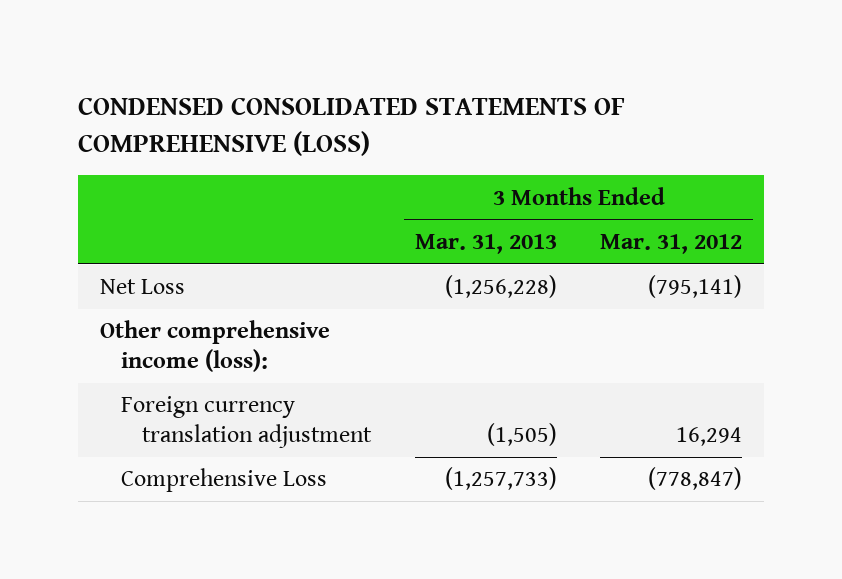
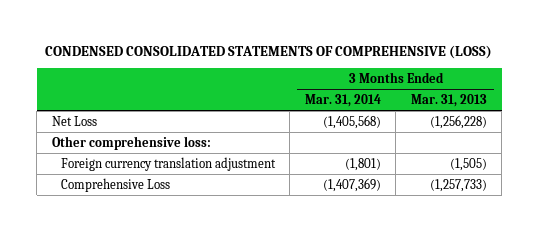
- | 3 Months Ended Mar. 31, 2013 | 3 Months Ended Mar. 31, 2012
+ | 3 Months Ended Mar. 31, 2014 | 3 Months Ended Mar. 31, 2013
- Other comprehensive income (loss):
+ Other comprehensive loss:

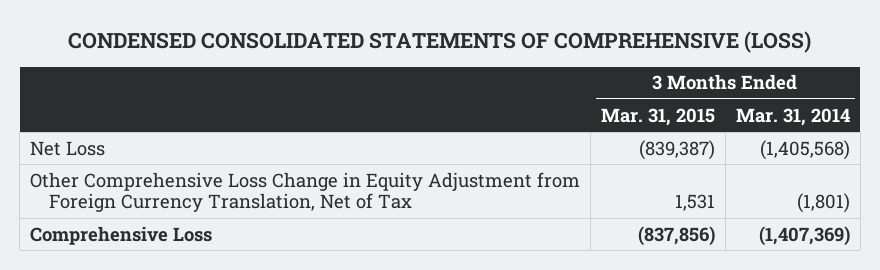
- | 3 Months Ended Mar. 31, 2014 | 3 Months Ended Mar. 31, 2013
+ | 3 Months Ended Mar. 31, 2015 | 3 Months Ended Mar. 31, 2014
- Other comprehensive loss:
- Foreign currency translation adjustment | (1,801) | (1,505)
+ Other Comprehensive Loss Change in Equity Adjustment from Foreign Currency Translation, Net of Tax | 1,531 | (1,801)

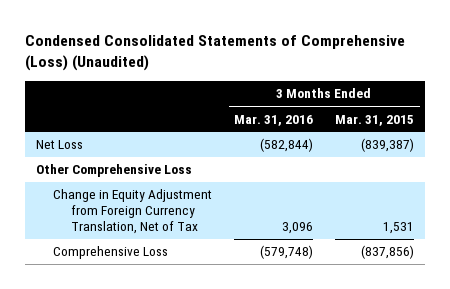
- CONDENSED CONSOLIDATED STATEMENTS OF COMPREHENSIVE (LOSS)
+ Condensed Consolidated Statements of Comprehensive (Loss) (Unaudited)
- | 3 Months Ended Mar. 31, 2015 | 3 Months Ended Mar. 31, 2014
+ | 3 Months Ended Mar. 31, 2016 | 3 Months Ended Mar. 31, 2015
- Other Comprehensive Loss Change in Equity Adjustment from Foreign Currency Translation, Net of Tax | 1,531 | (1,801)
+ Other Comprehensive Loss
+ Change in Equity Adjustment from Foreign Currency Translation, Net of Tax | 3,096 | 1,531

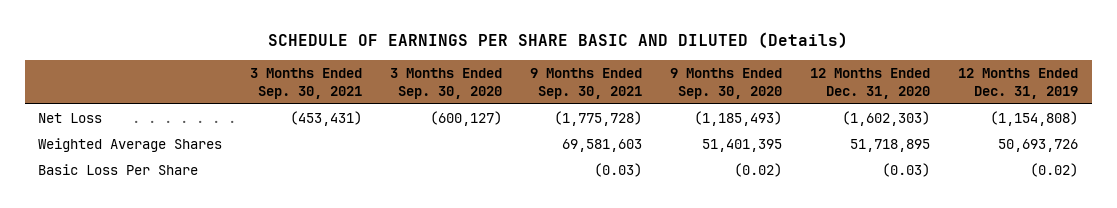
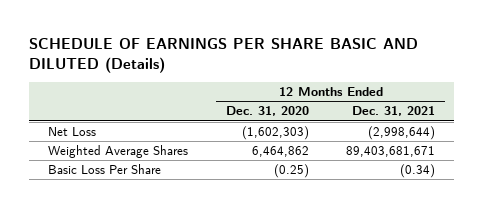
- | 3 Months Ended Sep. 30, 2021 | 3 Months Ended Sep. 30, 2020 | 9 Months Ended Sep. 30, 2021 | 9 Months Ended Sep. 30, 2020 | 12 Months Ended Dec. 31, 2020 | 12 Months Ended Dec. 31, 2019
+ | 12 Months Ended Dec. 31, 2020 | 12 Months Ended Dec. 31, 2021
- Weighted Average Shares | | | 69,581,603 | 51,401,395 | 51,718,895 | 50,693,726
- Basic Loss Per Share | | | (0.03) | (0.02) | (0.03) | (0.02)
+ Weighted Average Shares | 6,464,862 | 89,403,681,671
+ Basic Loss Per Share | (0.25) | (0.34)

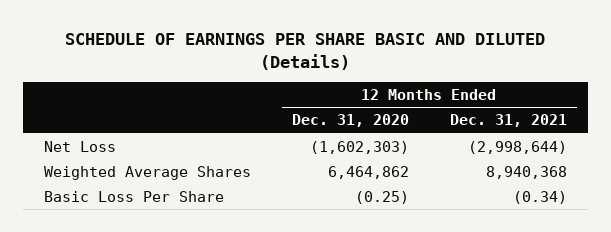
- Weighted Average Shares | 6,464,862 | 89,403,681,671
+ Weighted Average Shares | 6,464,862 | 8,940,368

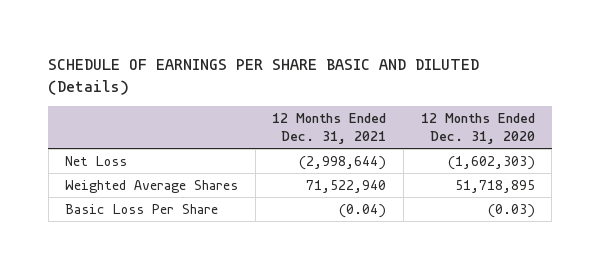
- | 12 Months Ended Dec. 31, 2020 | 12 Months Ended Dec. 31, 2021
+ | 12 Months Ended Dec. 31, 2021 | 12 Months Ended Dec. 31, 2020
- Weighted Average Shares | 6,464,862 | 8,940,368
- Basic Loss Per Share | (0.25) | (0.34)
+ Weighted Average Shares | 71,522,940 | 51,718,895
+ Basic Loss Per Share | (0.04) | (0.03)

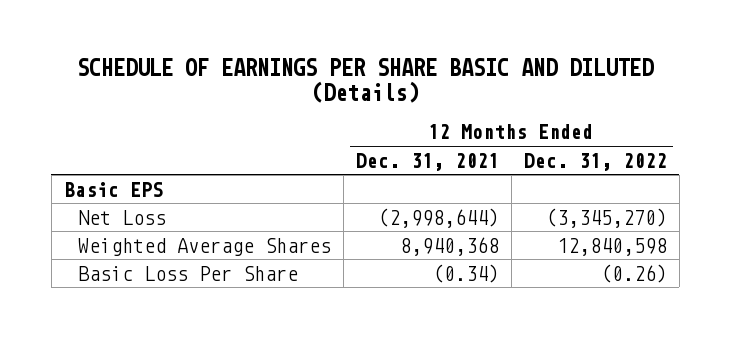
- | 12 Months Ended Dec. 31, 2021 | 12 Months Ended Dec. 31, 2020
+ | 12 Months Ended Dec. 31, 2021 | 12 Months Ended Dec. 31, 2022
+ Basic EPS
- Weighted Average Shares | 71,522,940 | 51,718,895
- Basic Loss Per Share | (0.04) | (0.03)
+ Weighted Average Shares | 8,940,368 | 12,840,598
+ Basic Loss Per Share | (0.34) | (0.26)

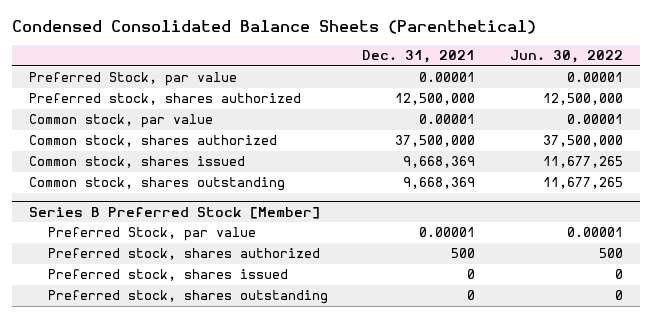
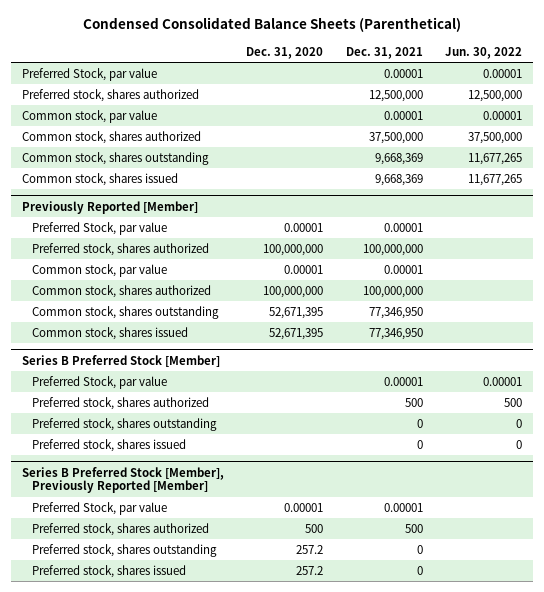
- | Dec. 31, 2021 | Jun. 30, 2022
+ | Dec. 31, 2020 | Dec. 31, 2021 | Jun. 30, 2022
moved down: Common stock, shares issued | | 9,668,369 | 11,677,265
+ Previously Reported [Member]
+ Preferred Stock, par value | 0.00001 | 0.00001 |
+ Preferred stock, shares authorized | 100,000,000 | 100,000,000 |
+ Common stock, par value | 0.00001 | 0.00001 |
+ Common stock, shares authorized | 100,000,000 | 100,000,000 |
+ Common stock, shares outstanding | 52,671,395 | 77,346,950 |
+ Common stock, shares issued | 52,671,395 | 77,346,950 |
@ Series B Preferred Stock [Member]
moved down: Preferred stock, shares issued | | 0 | 0
+ Series B Preferred Stock [Member], Previously Reported [Member]
+ Preferred Stock, par value | 0.00001 | 0.00001 |
+ Preferred stock, shares authorized | 500 | 500 |
+ Preferred stock, shares outstanding | 257.2 | 0 |
+ Preferred stock, shares issued | 257.2 | 0 |

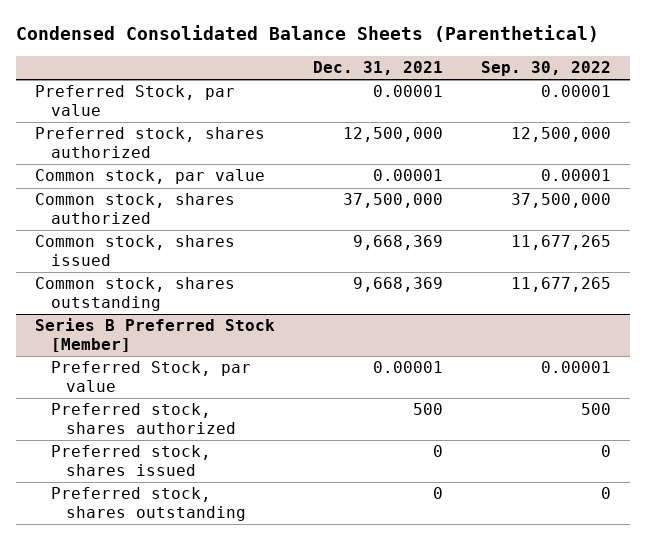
- | Dec. 31, 2020 | Dec. 31, 2021 | Jun. 30, 2022
+ | Dec. 31, 2021 | Sep. 30, 2022
- Previously Reported [Member]
- Preferred Stock, par value | 0.00001 | 0.00001 |
- Preferred stock, shares authorized | 100,000,000 | 100,000,000 |
- Common stock, par value | 0.00001 | 0.00001 |
- Common stock, shares authorized | 100,000,000 | 100,000,000 |
- Common stock, shares outstanding | 52,671,395 | 77,346,950 |
- Common stock, shares issued | 52,671,395 | 77,346,950 |
moved down: Common stock, shares outstanding | 9,668,369 | 11,677,265
@ Series B Preferred Stock [Member]
- Preferred stock, shares outstanding | | 0 | 0
- Series B Preferred Stock [Member], Previously Reported [Member]
- Preferred Stock, par value | 0.00001 | 0.00001 |
- Preferred stock, shares authorized | 500 | 500 |
- Preferred stock, shares issued | 257.2 | 0 |

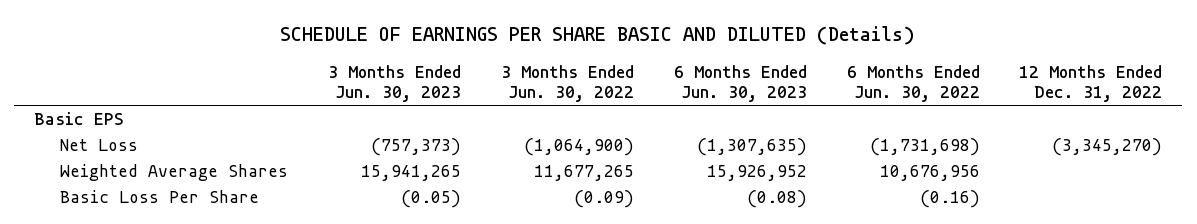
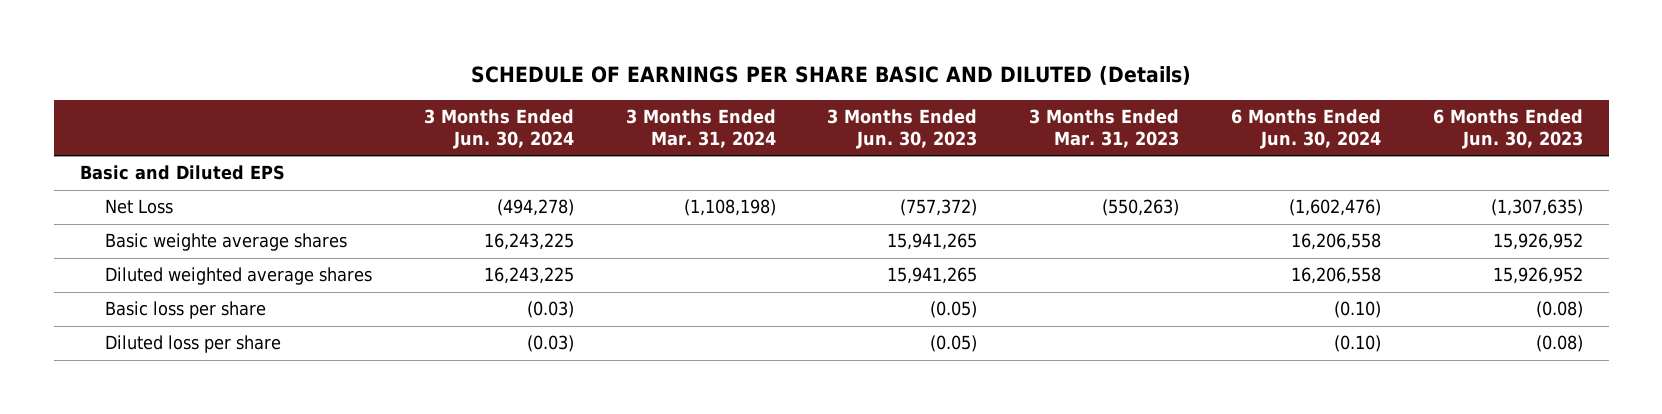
- | 3 Months Ended Jun. 30, 2023 | 3 Months Ended Jun. 30, 2022 | 6 Months Ended Jun. 30, 2023 | 6 Months Ended Jun. 30, 2022 | 12 Months Ended Dec. 31, 2022
+ | 3 Months Ended Jun. 30, 2024 | 3 Months Ended Mar. 31, 2024 | 3 Months Ended Jun. 30, 2023 | 3 Months Ended Mar. 31, 2023 | 6 Months Ended Jun. 30, 2024 | 6 Months Ended Jun. 30, 2023
- Basic EPS
- Net Loss | (757,373) | (1,064,900) | (1,307,635) | (1,731,698) | (3,345,270)
- Weighted Average Shares | 15,941,265 | 11,677,265 | 15,926,952 | 10,676,956 |
- Basic Loss Per Share | (0.05) | (0.09) | (0.08) | (0.16) |
+ Basic and Diluted EPS
+ Net Loss | (494,278) | (1,108,198) | (757,372) | (550,263) | (1,602,476) | (1,307,635)
+ Basic weighte average shares | 16,243,225 | | 15,941,265 | | 16,206,558 | 15,926,952
+ Diluted weighted average shares | 16,243,225 | | 15,941,265 | | 16,206,558 | 15,926,952
+ Basic loss per share | (0.03) | | (0.05) | | (0.10) | (0.08)
+ Diluted loss per share | (0.03) | | (0.05) | | (0.10) | (0.08)

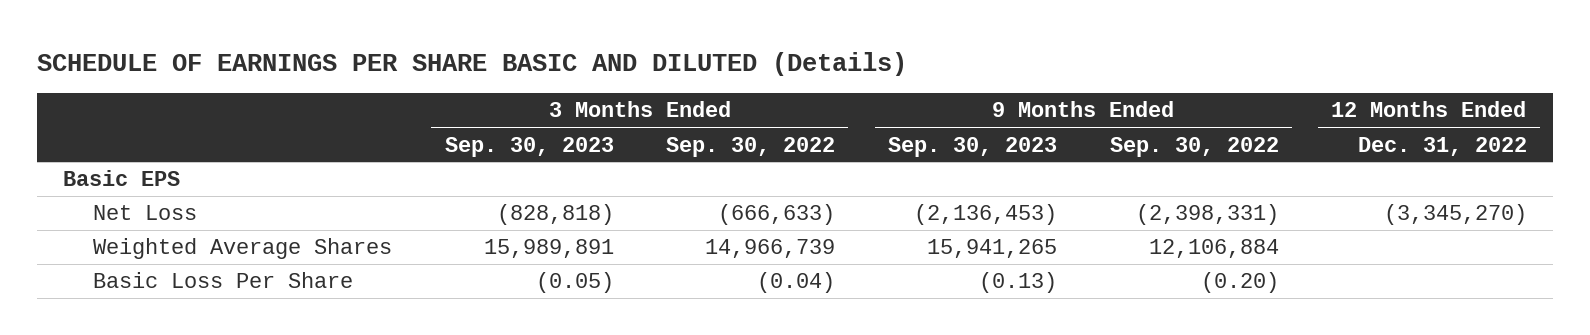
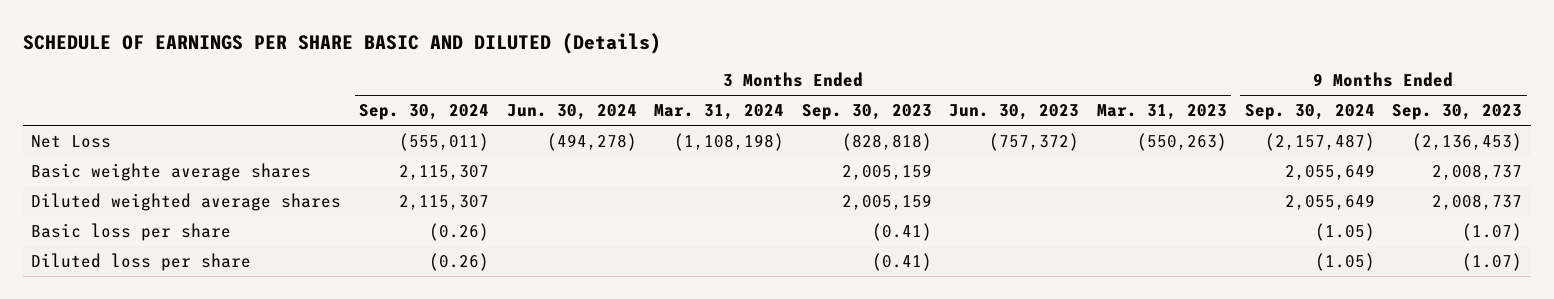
- | 3 Months Ended Sep. 30, 2023 | 3 Months Ended Sep. 30, 2022 | 9 Months Ended Sep. 30, 2023 | 9 Months Ended Sep. 30, 2022 | 12 Months Ended Dec. 31, 2022
+ | 3 Months Ended Sep. 30, 2024 | 3 Months Ended Jun. 30, 2024 | 3 Months Ended Mar. 31, 2024 | 3 Months Ended Sep. 30, 2023 | 3 Months Ended Jun. 30, 2023 | 3 Months Ended Mar. 31, 2023 | 9 Months Ended Sep. 30, 2024 | 9 Months Ended Sep. 30, 2023
- Basic EPS
- Weighted Average Shares | 15,989,891 | 14,966,739 | 15,941,265 | 12,106,884 |
- Basic Loss Per Share | (0.05) | (0.04) | (0.13) | (0.20) |
+ Basic weighte average shares | 2,115,307 | | | 2,005,159 | | | 2,055,649 | 2,008,737
+ Diluted weighted average shares | 2,115,307 | | | 2,005,159 | | | 2,055,649 | 2,008,737
+ Basic loss per share | (0.26) | | | (0.41) | | | (1.05) | (1.07)
+ Diluted loss per share | (0.26) | | | (0.41) | | | (1.05) | (1.07)

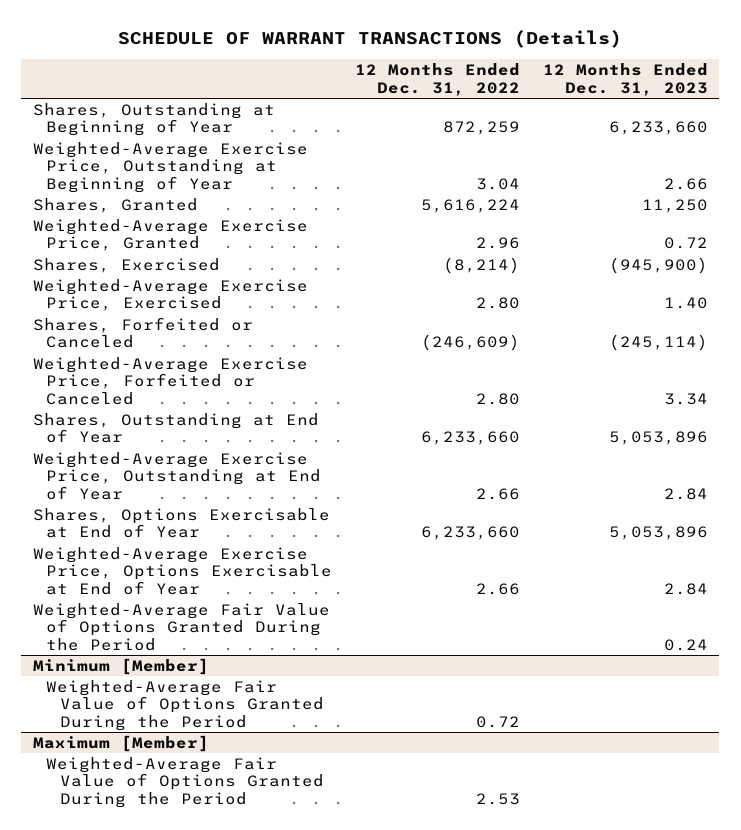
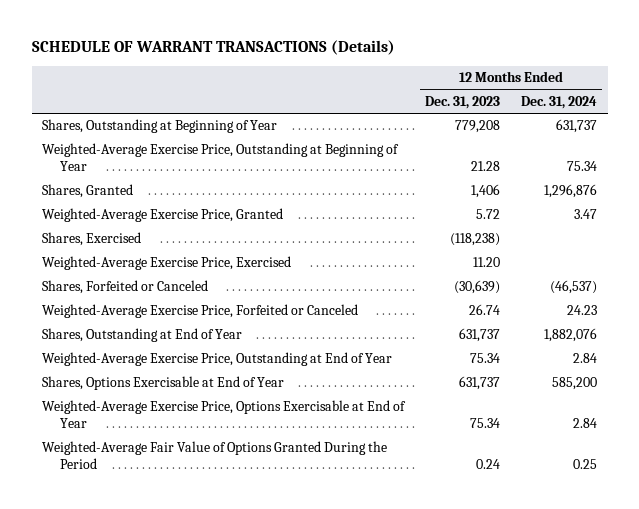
- | 12 Months Ended Dec. 31, 2022 | 12 Months Ended Dec. 31, 2023
+ | 12 Months Ended Dec. 31, 2023 | 12 Months Ended Dec. 31, 2024
- Shares, Outstanding at Beginning of Year | 872,259 | 6,233,660
- Weighted-Average Exercise Price, Outstanding at Beginning of Year | 3.04 | 2.66
- Shares, Granted | 5,616,224 | 11,250
- Weighted-Average Exercise Price, Granted | 2.96 | 0.72
- Shares, Exercised | (8,214) | (945,900)
- Weighted-Average Exercise Price, Exercised | 2.80 | 1.40
- Shares, Forfeited or Canceled | (246,609) | (245,114)
- Weighted-Average Exercise Price, Forfeited or Canceled | 2.80 | 3.34
- Shares, Outstanding at End of Year | 6,233,660 | 5,053,896
- Weighted-Average Exercise Price, Outstanding at End of Year | 2.66 | 2.84
- Shares, Options Exercisable at End of Year | 6,233,660 | 5,053,896
- Weighted-Average Exercise Price, Options Exercisable at End of Year | 2.66 | 2.84
+ Shares, Outstanding at Beginning of Year | 779,208 | 631,737
+ Weighted-Average Exercise Price, Outstanding at Beginning of Year | 21.28 | 75.34
+ Shares, Granted | 1,406 | 1,296,876
+ Weighted-Average Exercise Price, Granted | 5.72 | 3.47
+ Shares, Exercised | (118,238) |
+ Weighted-Average Exercise Price, Exercised | 11.20 |
+ Shares, Forfeited or Canceled | (30,639) | (46,537)
+ Weighted-Average Exercise Price, Forfeited or Canceled | 26.74 | 24.23
+ Shares, Outstanding at End of Year | 631,737 | 1,882,076
+ Weighted-Average Exercise Price, Outstanding at End of Year | 75.34 | 2.84
+ Shares, Options Exercisable at End of Year | 631,737 | 585,200
+ Weighted-Average Exercise Price, Options Exercisable at End of Year | 75.34 | 2.84
- Minimum [Member]
- Weighted-Average Fair Value of Options Granted During the Period | 0.72 |
- Maximum [Member]
- Weighted-Average Fair Value of Options Granted During the Period | 2.53 |

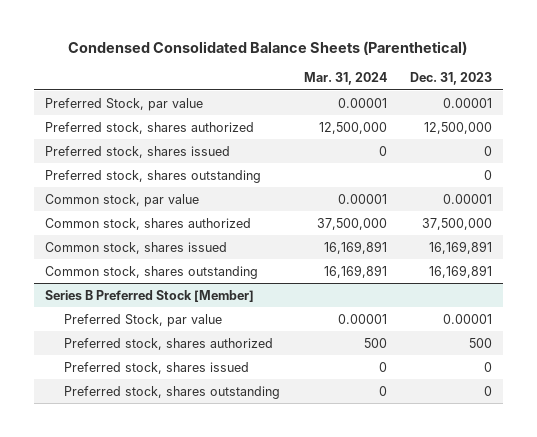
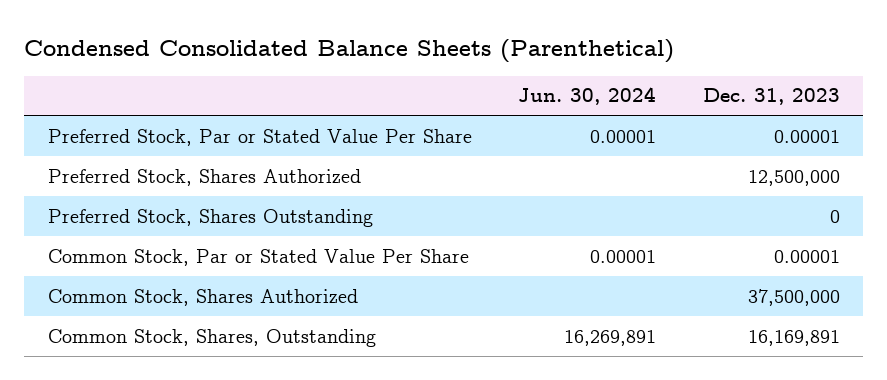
- | Mar. 31, 2024 | Dec. 31, 2023
+ | Jun. 30, 2024 | Dec. 31, 2023
- Preferred Stock, par value | 0.00001 | 0.00001
- Preferred stock, shares authorized | 12,500,000 | 12,500,000
- Preferred stock, shares issued | 0 | 0
- Preferred stock, shares outstanding | | 0
- Common stock, par value | 0.00001 | 0.00001
- Common stock, shares authorized | 37,500,000 | 37,500,000
- Common stock, shares issued | 16,169,891 | 16,169,891
- Common stock, shares outstanding | 16,169,891 | 16,169,891
- Series B Preferred Stock [Member]
- Preferred Stock, par value | 0.00001 | 0.00001
- Preferred stock, shares authorized | 500 | 500
- Preferred stock, shares issued | 0 | 0
- Preferred stock, shares outstanding | 0 | 0
+ Preferred Stock, Par or Stated Value Per Share | 0.00001 | 0.00001
+ Preferred Stock, Shares Authorized | | 12,500,000
+ Preferred Stock, Shares Outstanding | | 0
+ Common Stock, Par or Stated Value Per Share | 0.00001 | 0.00001
+ Common Stock, Shares Authorized | | 37,500,000
+ Common Stock, Shares, Outstanding | 16,269,891 | 16,169,891

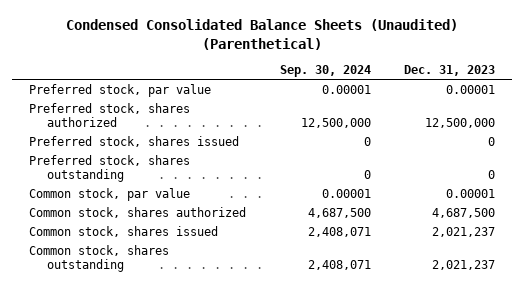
- Condensed Consolidated Balance Sheets (Parenthetical)
+ Condensed Consolidated Balance Sheets (Unaudited) (Parenthetical)
- | Jun. 30, 2024 | Dec. 31, 2023
+ | Sep. 30, 2024 | Dec. 31, 2023
- Preferred Stock, Par or Stated Value Per Share | 0.00001 | 0.00001
- Preferred Stock, Shares Authorized | | 12,500,000
- Preferred Stock, Shares Outstanding | | 0
- Common Stock, Par or Stated Value Per Share | 0.00001 | 0.00001
- Common Stock, Shares Authorized | | 37,500,000
- Common Stock, Shares, Outstanding | 16,269,891 | 16,169,891
+ Preferred stock, par value | 0.00001 | 0.00001
+ Preferred stock, shares authorized | 12,500,000 | 12,500,000
+ Preferred stock, shares issued | 0 | 0
+ Preferred stock, shares outstanding | 0 | 0
+ Common stock, par value | 0.00001 | 0.00001
+ Common stock, shares authorized | 4,687,500 | 4,687,500
+ Common stock, shares issued | 2,408,071 | 2,021,237
+ Common stock, shares outstanding | 2,408,071 | 2,021,237

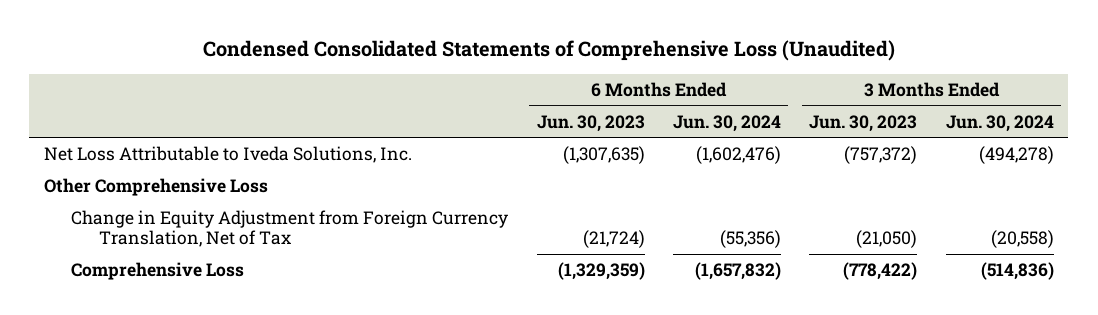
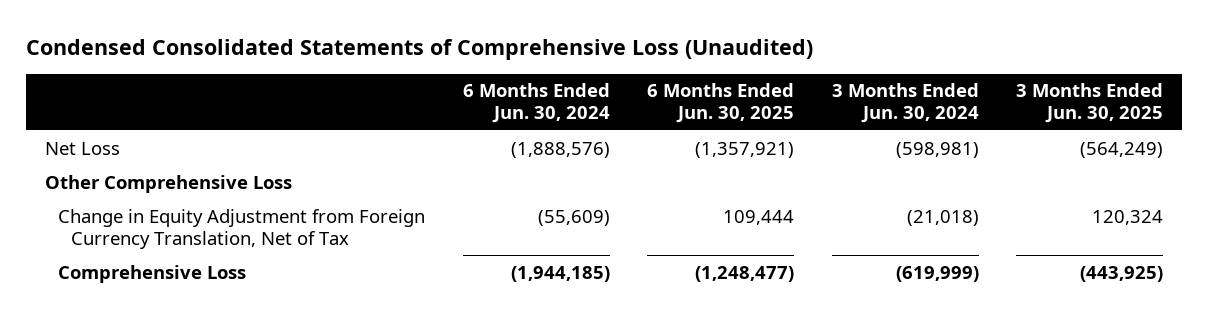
- | 6 Months Ended Jun. 30, 2023 | 6 Months Ended Jun. 30, 2024 | 3 Months Ended Jun. 30, 2023 | 3 Months Ended Jun. 30, 2024
+ | 6 Months Ended Jun. 30, 2024 | 6 Months Ended Jun. 30, 2025 | 3 Months Ended Jun. 30, 2024 | 3 Months Ended Jun. 30, 2025
- Net Loss Attributable to Iveda Solutions, Inc. | (1,307,635) | (1,602,476) | (757,372) | (494,278)
+ Net Loss | (1,888,576) | (1,357,921) | (598,981) | (564,249)
- Change in Equity Adjustment from Foreign Currency Translation, Net of Tax | (21,724) | (55,356) | (21,050) | (20,558)
- Comprehensive Loss | (1,329,359) | (1,657,832) | (778,422) | (514,836)
+ Change in Equity Adjustment from Foreign Currency Translation, Net of Tax | (55,609) | 109,444 | (21,018) | 120,324
+ Comprehensive Loss | (1,944,185) | (1,248,477) | (619,999) | (443,925)

